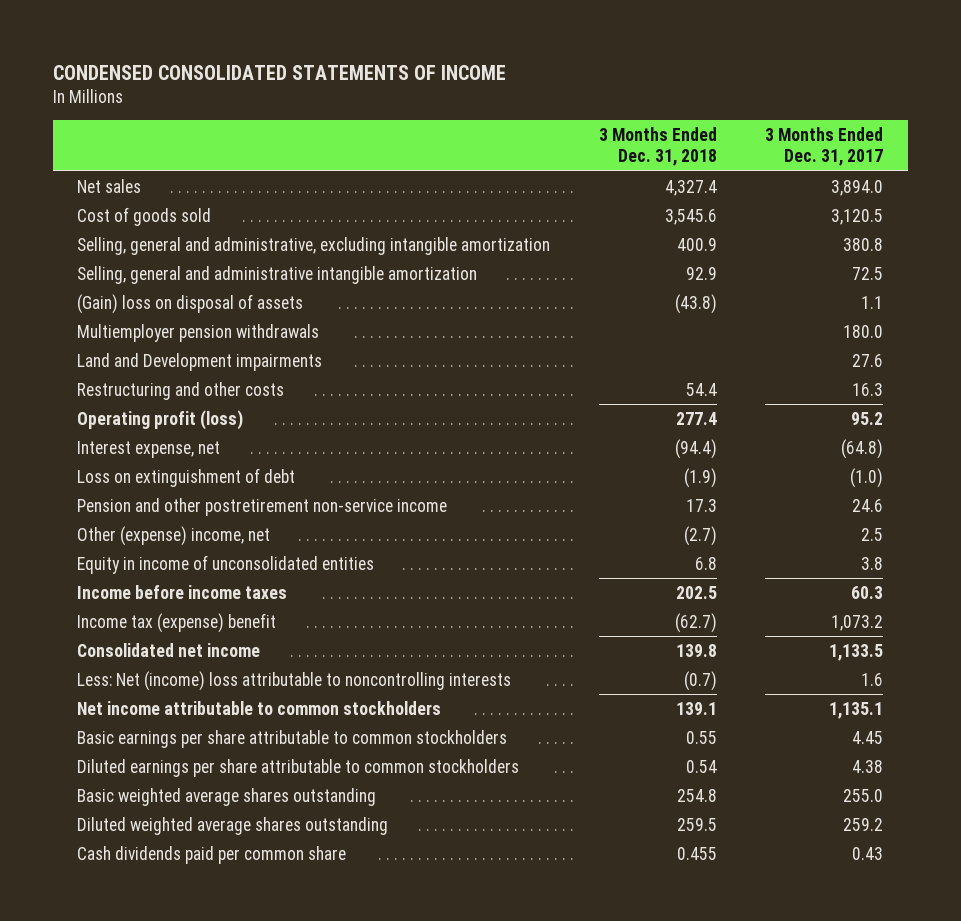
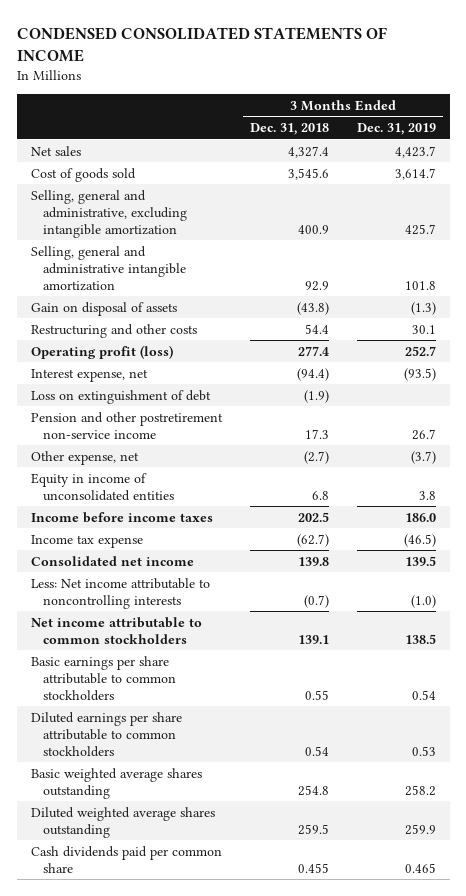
- | 3 Months Ended Dec. 31, 2018 | 3 Months Ended Dec. 31, 2017
+ | 3 Months Ended Dec. 31, 2018 | 3 Months Ended Dec. 31, 2019
- (Gain) loss on disposal of assets | (43.8) | 1.1
- Multiemployer pension withdrawals | | 180.0
- Land and Development impairments | | 27.6
+ Gain on disposal of assets | (43.8) | (1.3)
- Other (expense) income, net | (2.7) | 2.5
+ Other expense, net | (2.7) | (3.7)
- Income tax (expense) benefit | (62.7) | 1,073.2
+ Income tax expense | (62.7) | (46.5)
- Less: Net (income) loss attributable to noncontrolling interests | (0.7) | 1.6
+ Less: Net income attributable to noncontrolling interests | (0.7) | (1.0)

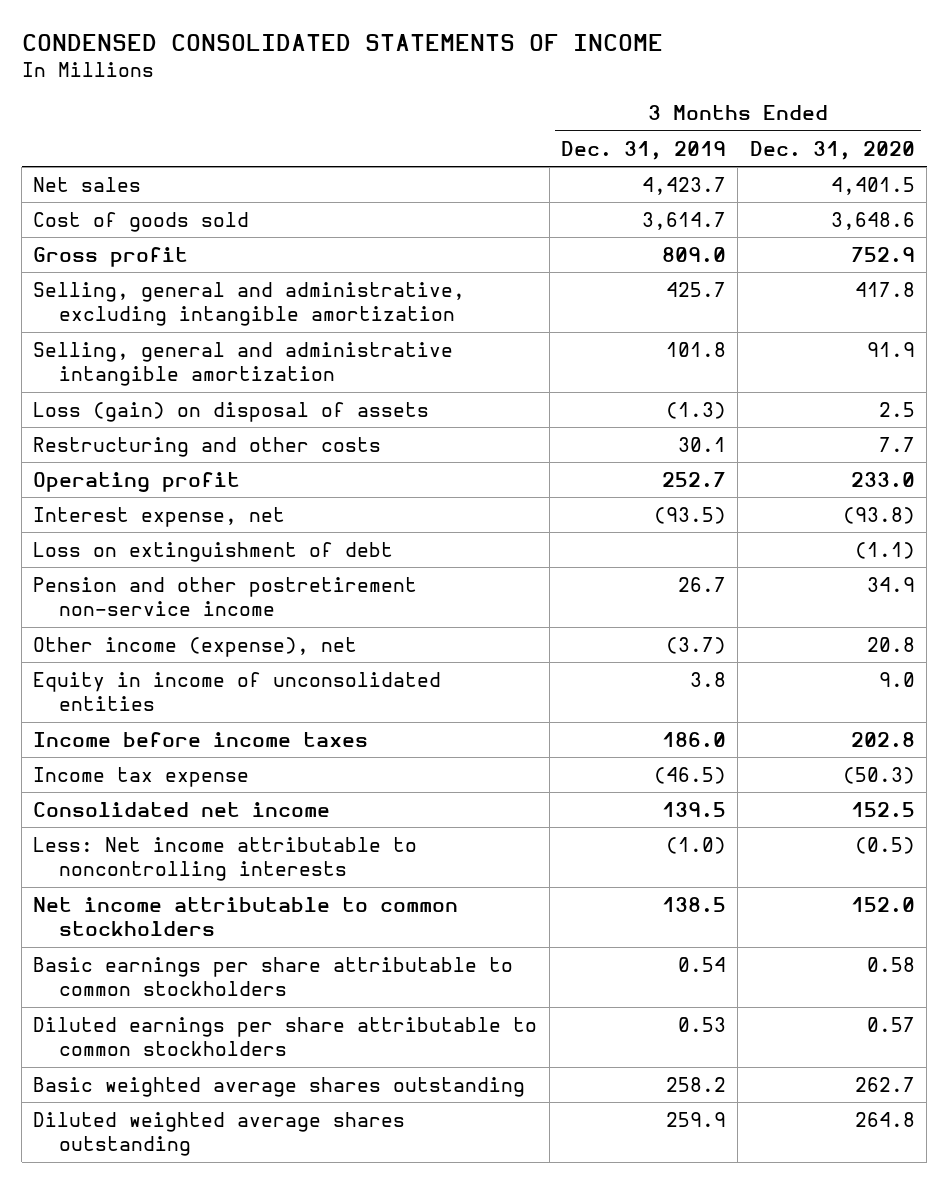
- | 3 Months Ended Dec. 31, 2018 | 3 Months Ended Dec. 31, 2019
+ | 3 Months Ended Dec. 31, 2019 | 3 Months Ended Dec. 31, 2020
+ Gross profit | 809.0 | 752.9
- Gain on disposal of assets | (43.8) | (1.3)
+ Loss (gain) on disposal of assets | (1.3) | 2.5
- Operating profit (loss) | 277.4 | 252.7
+ Operating profit | 252.7 | 233.0
- Other expense, net | (2.7) | (3.7)
+ Other income (expense), net | (3.7) | 20.8
- Cash dividends paid per common share | 0.455 | 0.465

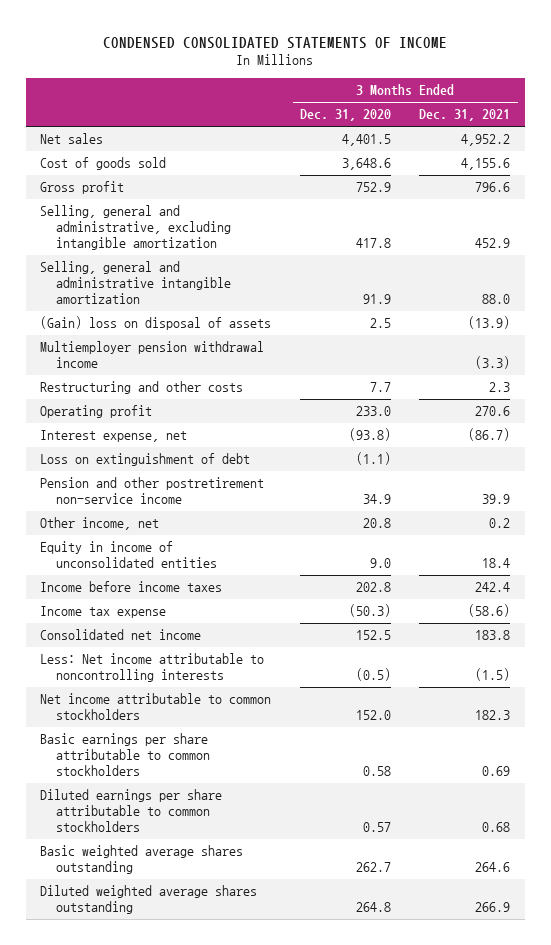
- | 3 Months Ended Dec. 31, 2019 | 3 Months Ended Dec. 31, 2020
+ | 3 Months Ended Dec. 31, 2020 | 3 Months Ended Dec. 31, 2021
- Loss (gain) on disposal of assets | (1.3) | 2.5
+ (Gain) loss on disposal of assets | 2.5 | (13.9)
+ Multiemployer pension withdrawal income | | (3.3)
- Other income (expense), net | (3.7) | 20.8
+ Other income, net | 20.8 | 0.2

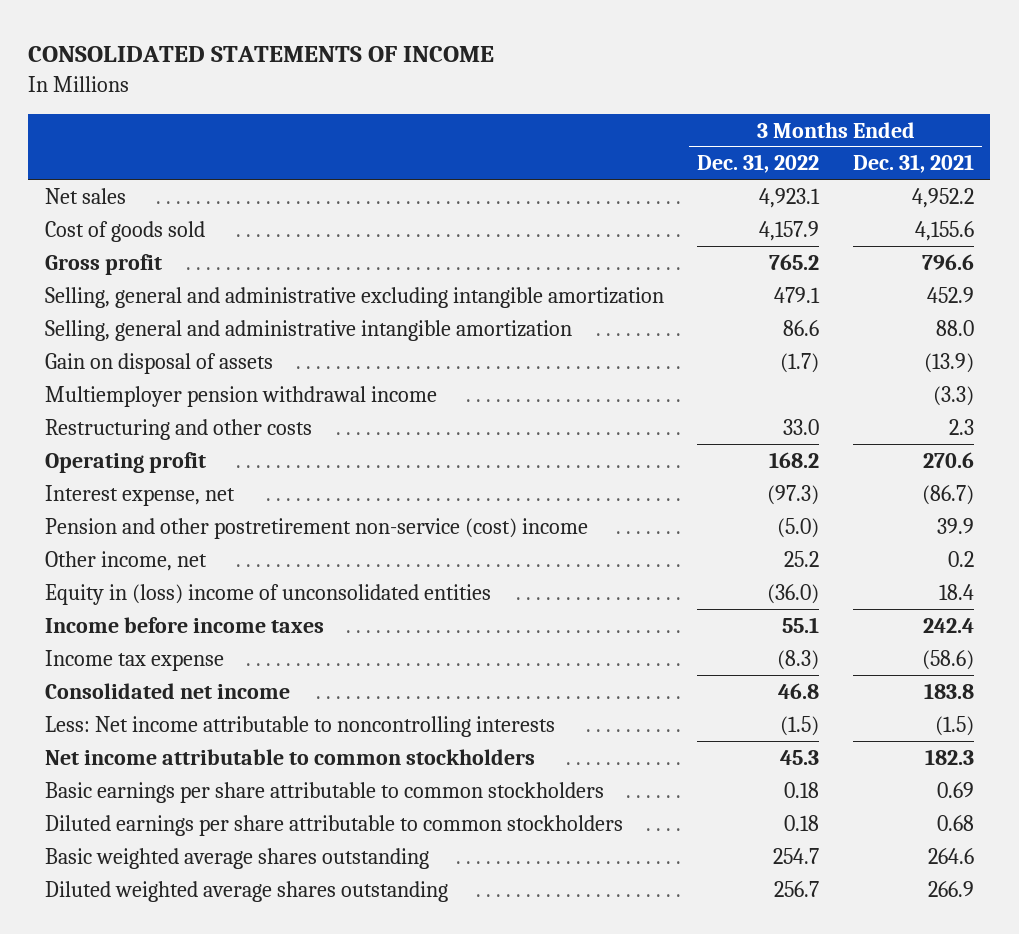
- CONDENSED CONSOLIDATED STATEMENTS OF INCOME
+ CONSOLIDATED STATEMENTS OF INCOME
- | 3 Months Ended Dec. 31, 2020 | 3 Months Ended Dec. 31, 2021
+ | 3 Months Ended Dec. 31, 2022 | 3 Months Ended Dec. 31, 2021
- Selling, general and administrative, excluding intangible amortization | 417.8 | 452.9
+ Selling, general and administrative excluding intangible amortization | 479.1 | 452.9
- (Gain) loss on disposal of assets | 2.5 | (13.9)
+ Gain on disposal of assets | (1.7) | (13.9)
- Loss on extinguishment of debt | (1.1) |
- Pension and other postretirement non-service income | 34.9 | 39.9
+ Pension and other postretirement non-service (cost) income | (5.0) | 39.9
- Equity in income of unconsolidated entities | 9.0 | 18.4
+ Equity in (loss) income of unconsolidated entities | (36.0) | 18.4

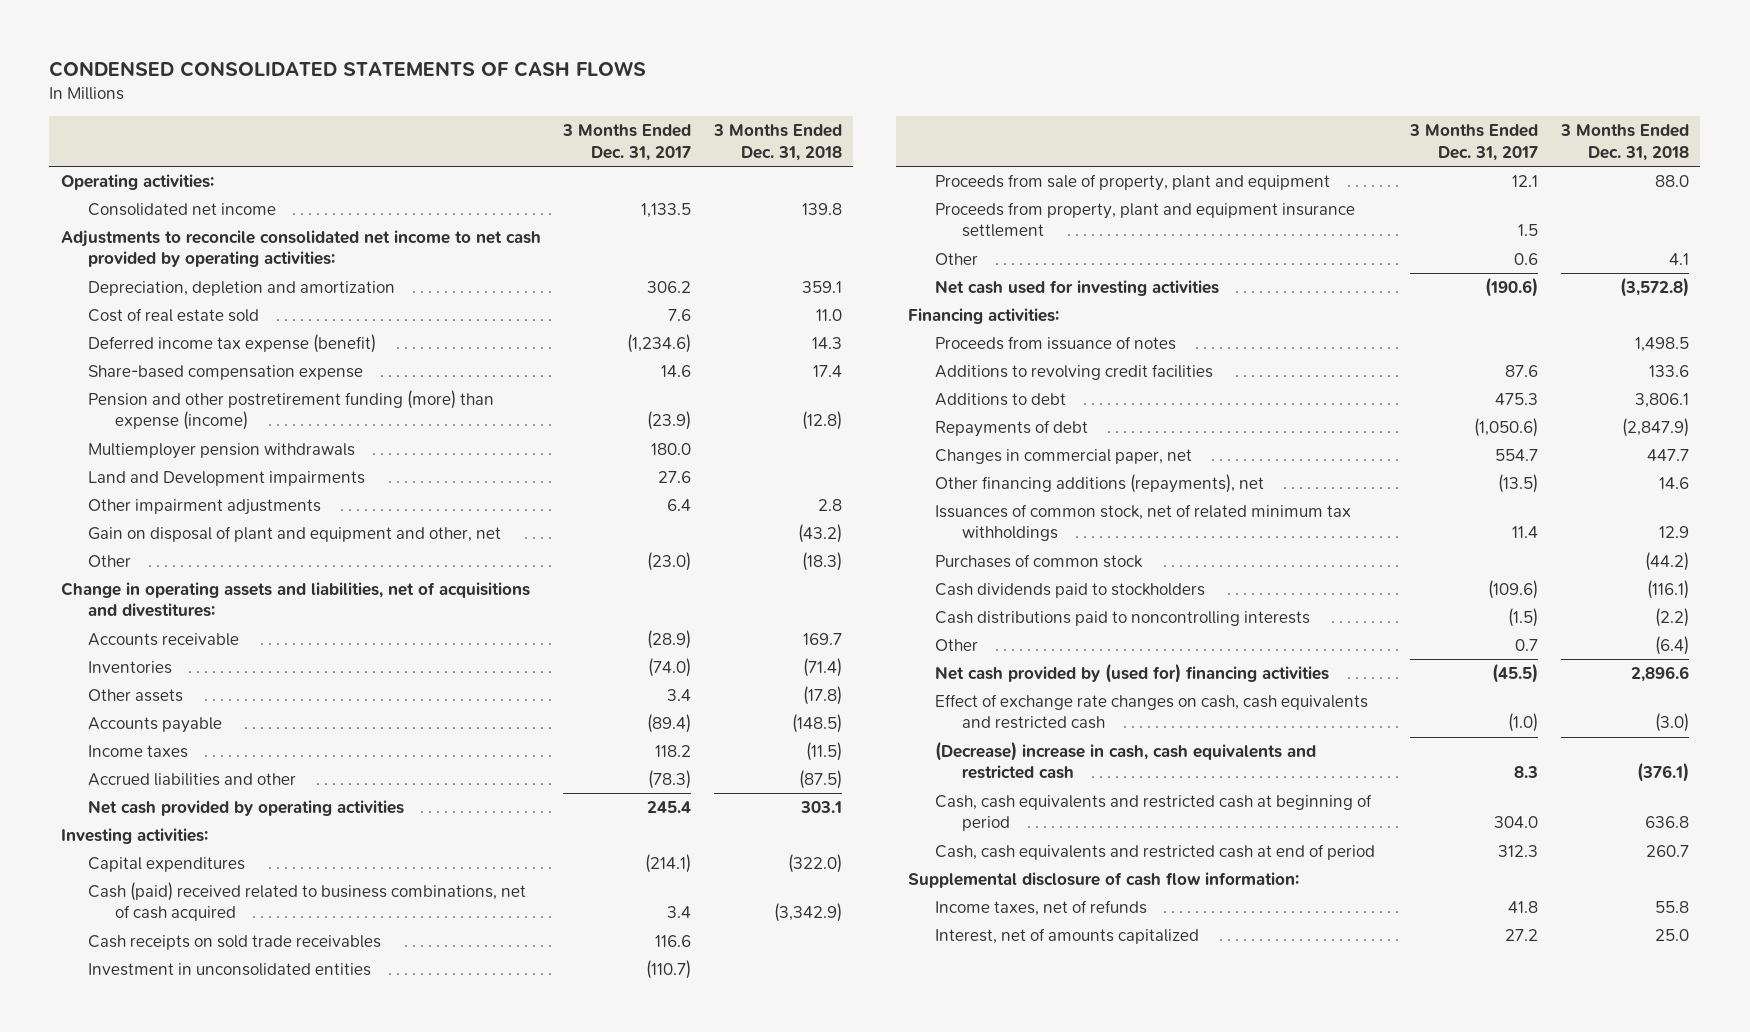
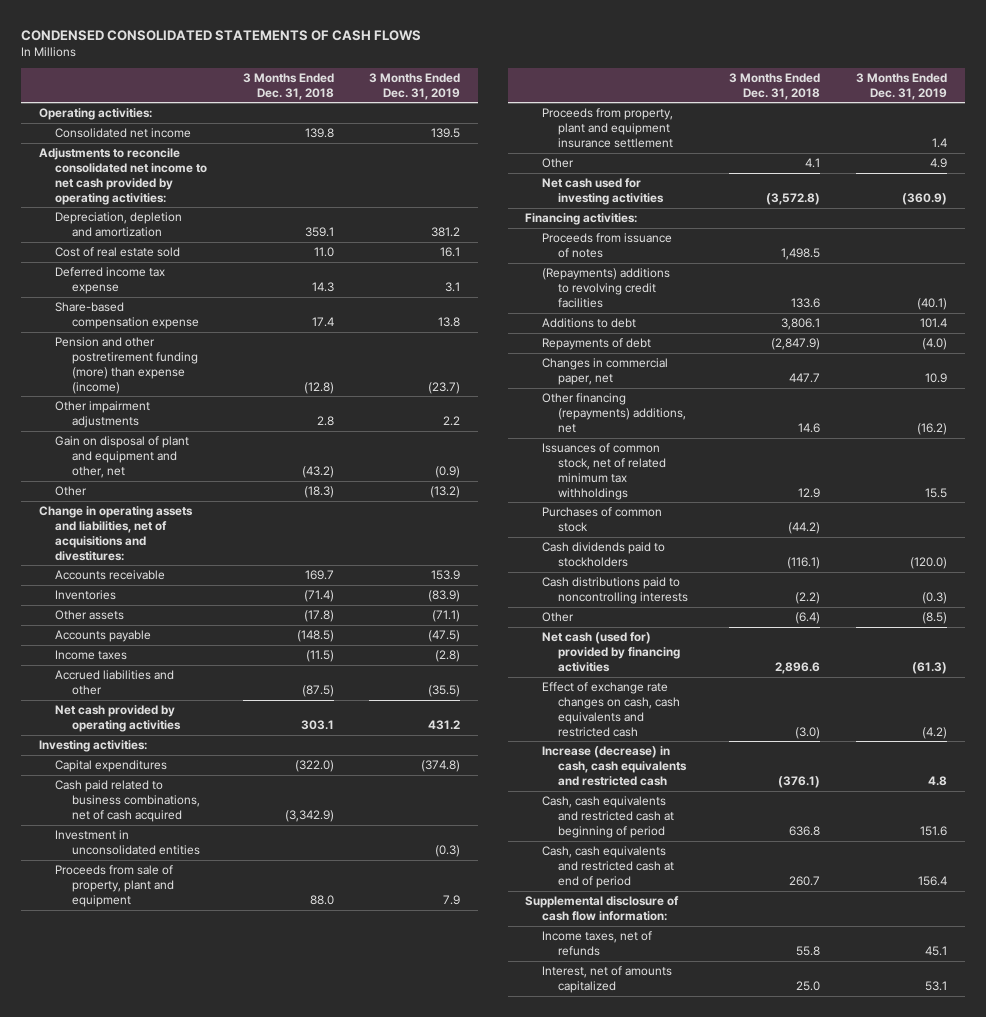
- | 3 Months Ended Dec. 31, 2017 | 3 Months Ended Dec. 31, 2018
+ | 3 Months Ended Dec. 31, 2018 | 3 Months Ended Dec. 31, 2019
- Deferred income tax expense (benefit) | (1,234.6) | 14.3
+ Deferred income tax expense | 14.3 | 3.1
- Multiemployer pension withdrawals | 180.0 |
- Land and Development impairments | 27.6 |
- Cash (paid) received related to business combinations, net of cash acquired | 3.4 | (3,342.9)
- Cash receipts on sold trade receivables | 116.6 |
+ Cash paid related to business combinations, net of cash acquired | (3,342.9) |
- Additions to revolving credit facilities | 87.6 | 133.6
+ (Repayments) additions to revolving credit facilities | 133.6 | (40.1)
- Other financing additions (repayments), net | (13.5) | 14.6
+ Other financing (repayments) additions, net | 14.6 | (16.2)
- Net cash provided by (used for) financing activities | (45.5) | 2,896.6
+ Net cash (used for) provided by financing activities | 2,896.6 | (61.3)
- (Decrease) increase in cash, cash equivalents and restricted cash | 8.3 | (376.1)
+ Increase (decrease) in cash, cash equivalents and restricted cash | (376.1) | 4.8

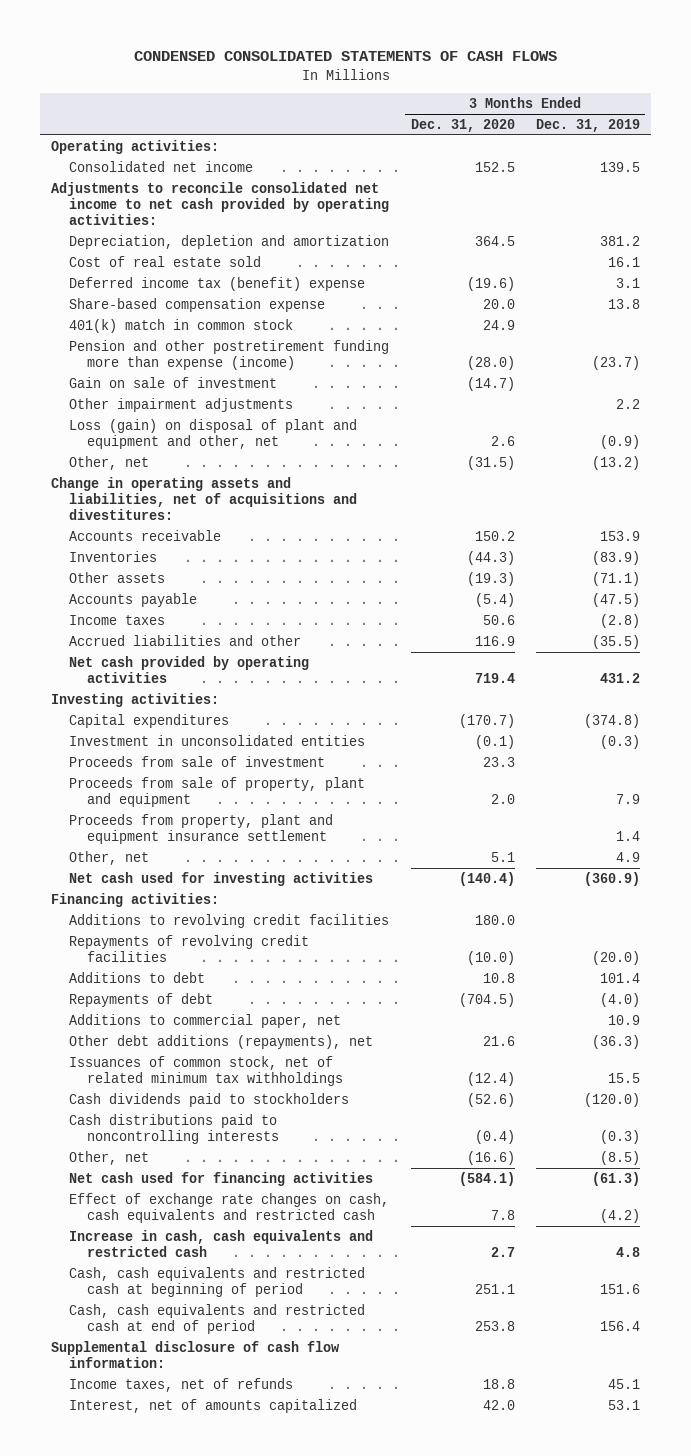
- | 3 Months Ended Dec. 31, 2018 | 3 Months Ended Dec. 31, 2019
+ | 3 Months Ended Dec. 31, 2020 | 3 Months Ended Dec. 31, 2019
- Deferred income tax expense | 14.3 | 3.1
+ Deferred income tax (benefit) expense | (19.6) | 3.1
- Pension and other postretirement funding (more) than expense (income) | (12.8) | (23.7)
+ 401(k) match in common stock | 24.9 |
+ Pension and other postretirement funding more than expense (income) | (28.0) | (23.7)
+ Gain on sale of investment | (14.7) |
- Gain on disposal of plant and equipment and other, net | (43.2) | (0.9)
- Other | (18.3) | (13.2)
+ Loss (gain) on disposal of plant and equipment and other, net | 2.6 | (0.9)
+ Other, net | (31.5) | (13.2)
- Cash paid related to business combinations, net of cash acquired | (3,342.9) |
+ Proceeds from sale of investment | 23.3 |
- Other | 4.1 | 4.9
+ Other, net | 5.1 | 4.9
- Proceeds from issuance of notes | 1,498.5 |
- (Repayments) additions to revolving credit facilities | 133.6 | (40.1)
+ Additions to revolving credit facilities | 180.0 |
+ Repayments of revolving credit facilities | (10.0) | (20.0)
- Changes in commercial paper, net | 447.7 | 10.9
- Other financing (repayments) additions, net | 14.6 | (16.2)
+ Additions to commercial paper, net | | 10.9
+ Other debt additions (repayments), net | 21.6 | (36.3)
- Purchases of common stock | (44.2) |
- Other | (6.4) | (8.5)
- Net cash (used for) provided by financing activities | 2,896.6 | (61.3)
+ Other, net | (16.6) | (8.5)
+ Net cash used for financing activities | (584.1) | (61.3)
- Increase (decrease) in cash, cash equivalents and restricted cash | (376.1) | 4.8
+ Increase in cash, cash equivalents and restricted cash | 2.7 | 4.8

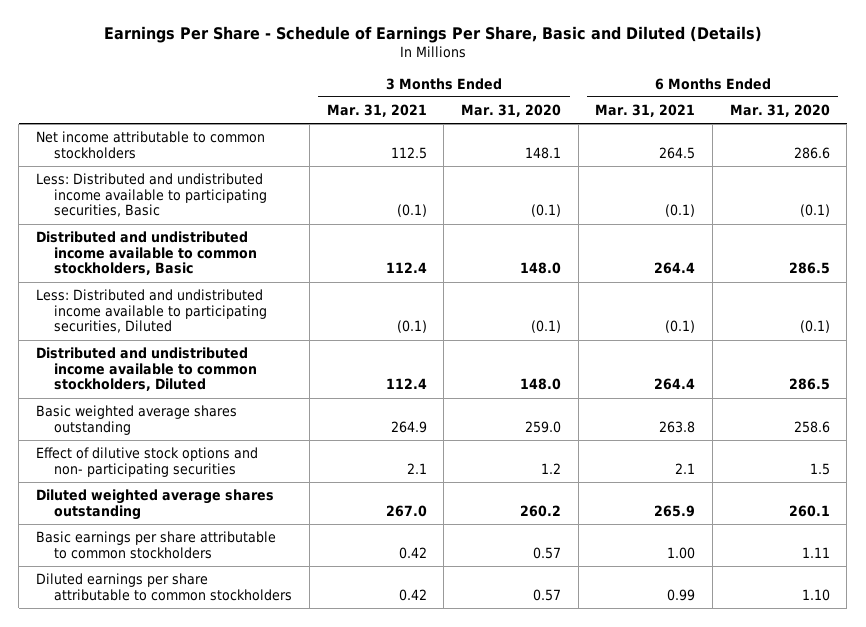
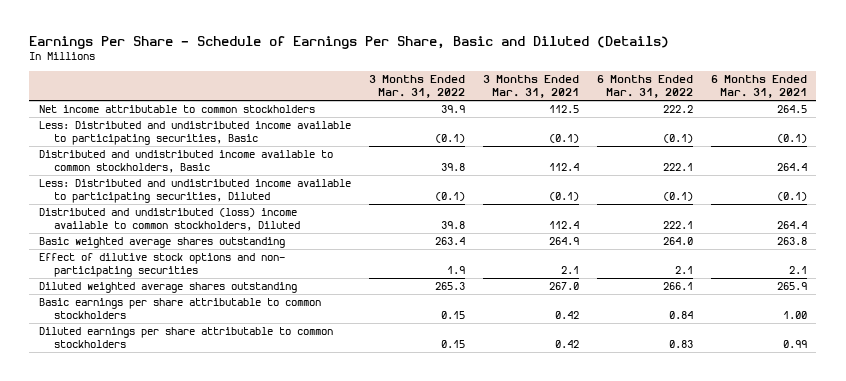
- | 3 Months Ended Mar. 31, 2021 | 3 Months Ended Mar. 31, 2020 | 6 Months Ended Mar. 31, 2021 | 6 Months Ended Mar. 31, 2020
+ | 3 Months Ended Mar. 31, 2022 | 3 Months Ended Mar. 31, 2021 | 6 Months Ended Mar. 31, 2022 | 6 Months Ended Mar. 31, 2021
- Distributed and undistributed income available to common stockholders, Diluted | 112.4 | 148.0 | 264.4 | 286.5
+ Distributed and undistributed (loss) income available to common stockholders, Diluted | 39.8 | 112.4 | 222.1 | 264.4

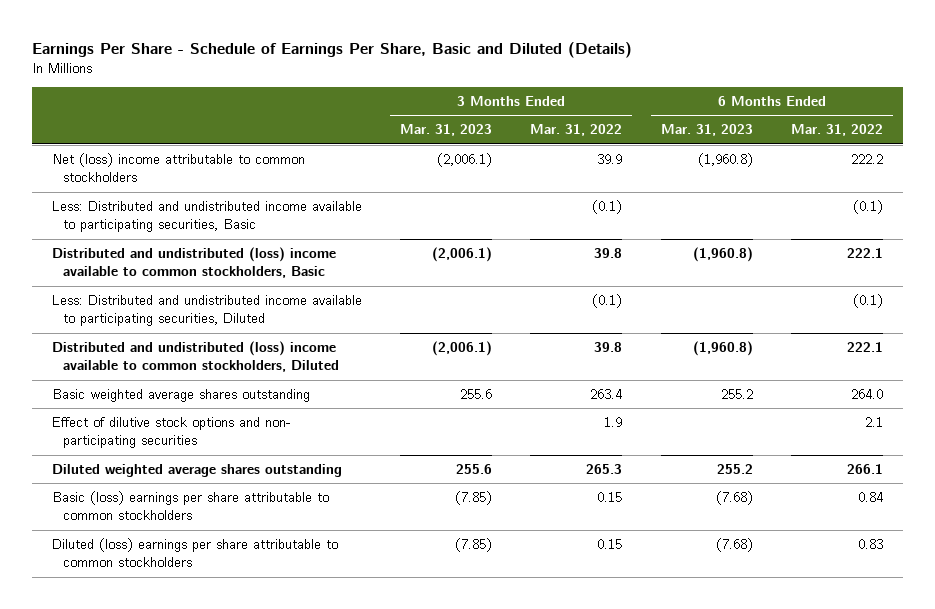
- | 3 Months Ended Mar. 31, 2022 | 3 Months Ended Mar. 31, 2021 | 6 Months Ended Mar. 31, 2022 | 6 Months Ended Mar. 31, 2021
+ | 3 Months Ended Mar. 31, 2023 | 3 Months Ended Mar. 31, 2022 | 6 Months Ended Mar. 31, 2023 | 6 Months Ended Mar. 31, 2022
- Net income attributable to common stockholders | 39.9 | 112.5 | 222.2 | 264.5
+ Net (loss) income attributable to common stockholders | (2,006.1) | 39.9 | (1,960.8) | 222.2
- Distributed and undistributed income available to common stockholders, Basic | 39.8 | 112.4 | 222.1 | 264.4
+ Distributed and undistributed (loss) income available to common stockholders, Basic | (2,006.1) | 39.8 | (1,960.8) | 222.1
- Basic earnings per share attributable to common stockholders | 0.15 | 0.42 | 0.84 | 1.00
- Diluted earnings per share attributable to common stockholders | 0.15 | 0.42 | 0.83 | 0.99
+ Basic (loss) earnings per share attributable to common stockholders | (7.85) | 0.15 | (7.68) | 0.84
+ Diluted (loss) earnings per share attributable to common stockholders | (7.85) | 0.15 | (7.68) | 0.83

